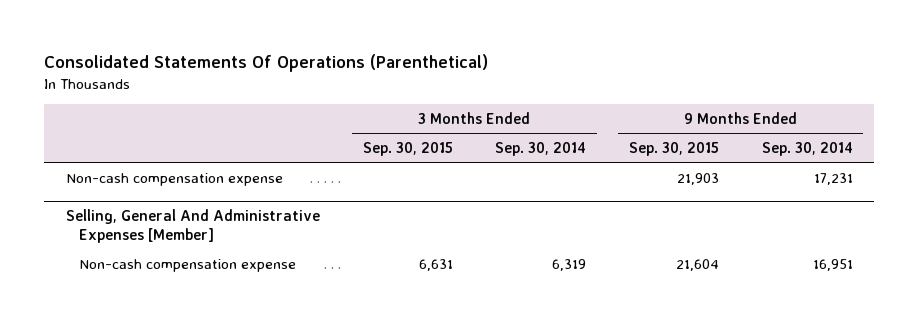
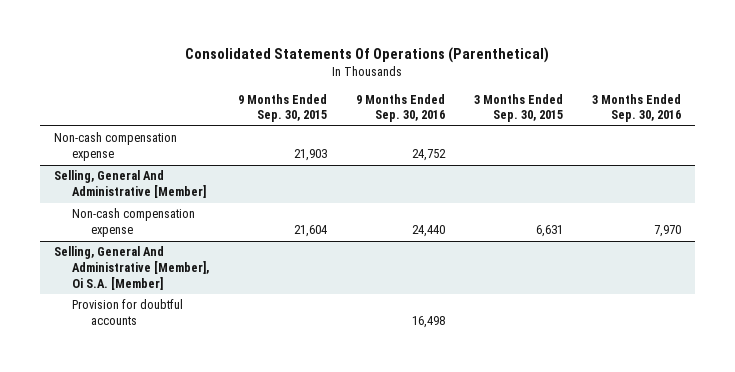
- | 3 Months Ended Sep. 30, 2015 | 3 Months Ended Sep. 30, 2014 | 9 Months Ended Sep. 30, 2015 | 9 Months Ended Sep. 30, 2014
+ | 9 Months Ended Sep. 30, 2015 | 9 Months Ended Sep. 30, 2016 | 3 Months Ended Sep. 30, 2015 | 3 Months Ended Sep. 30, 2016
- Selling, General And Administrative Expenses [Member]
+ Selling, General And Administrative [Member]
+ Selling, General And Administrative [Member], Oi S.A. [Member]
+ Provision for doubtful accounts | | 16,498 | |

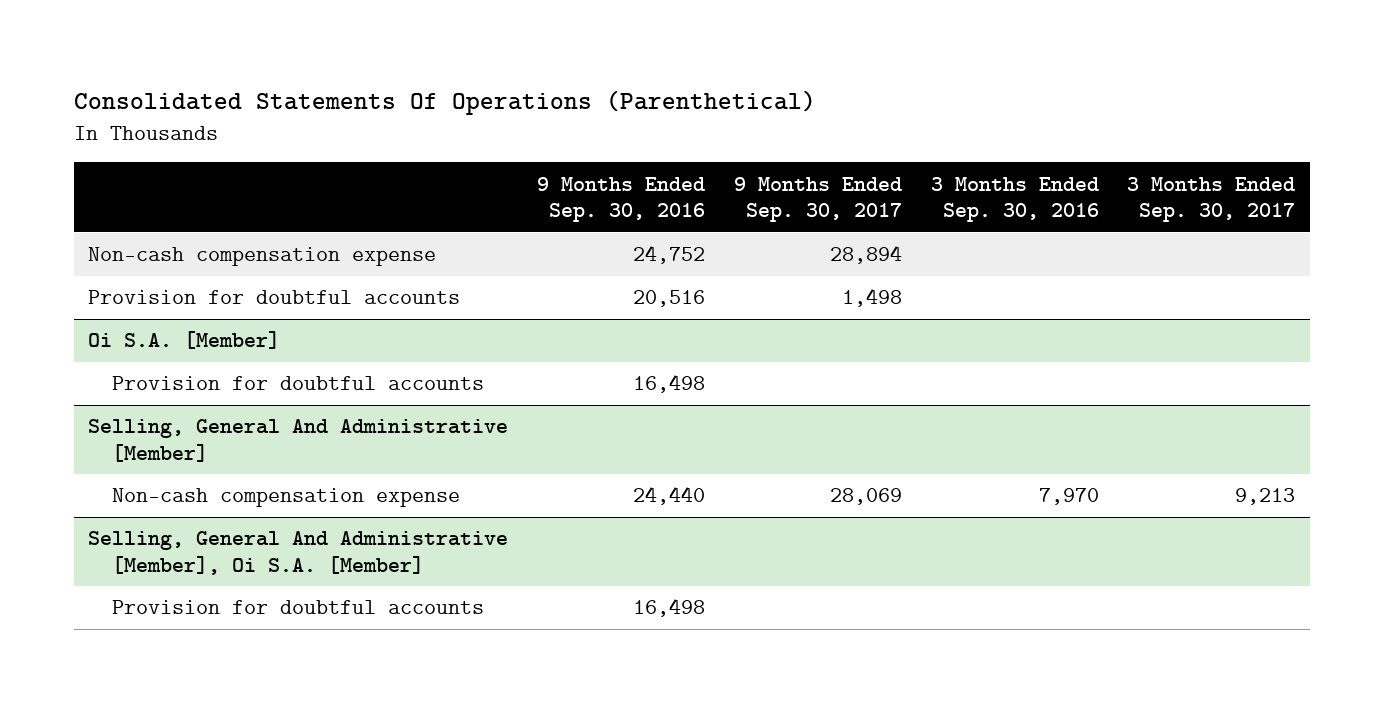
- | 9 Months Ended Sep. 30, 2015 | 9 Months Ended Sep. 30, 2016 | 3 Months Ended Sep. 30, 2015 | 3 Months Ended Sep. 30, 2016
+ | 9 Months Ended Sep. 30, 2016 | 9 Months Ended Sep. 30, 2017 | 3 Months Ended Sep. 30, 2016 | 3 Months Ended Sep. 30, 2017
+ Provision for doubtful accounts | 20,516 | 1,498 | |
+ Oi S.A. [Member]
+ Provision for doubtful accounts | 16,498 | | |

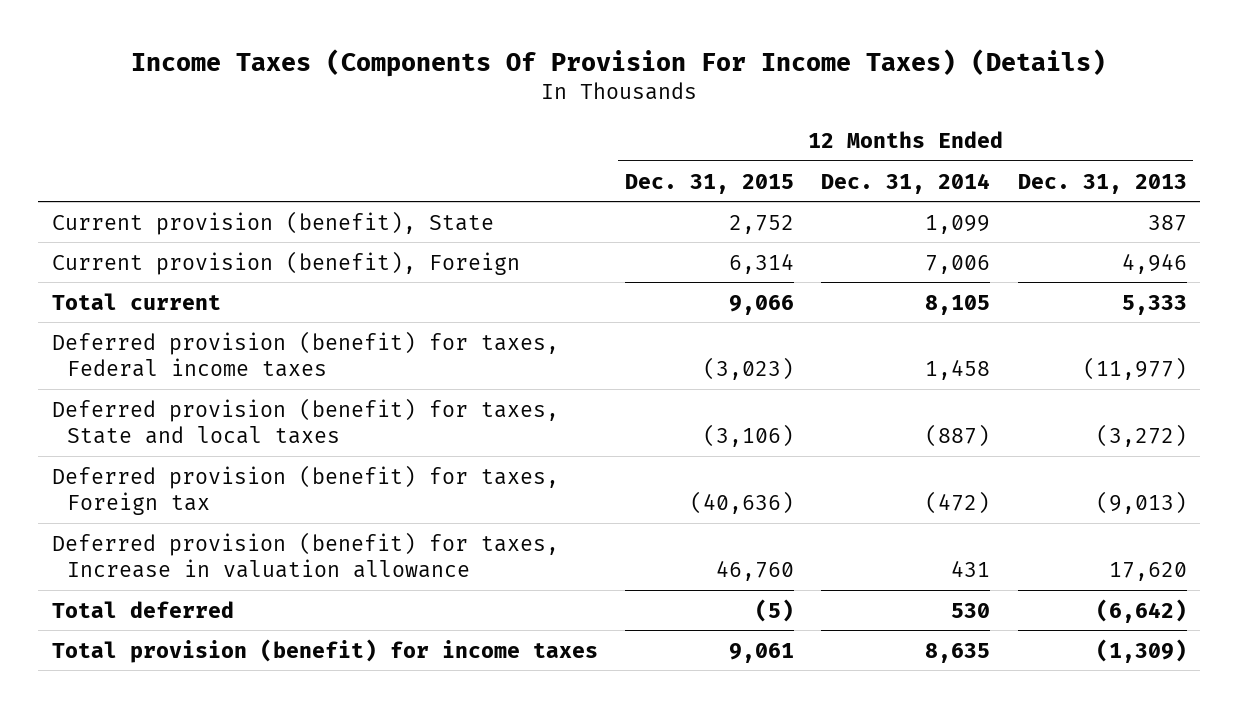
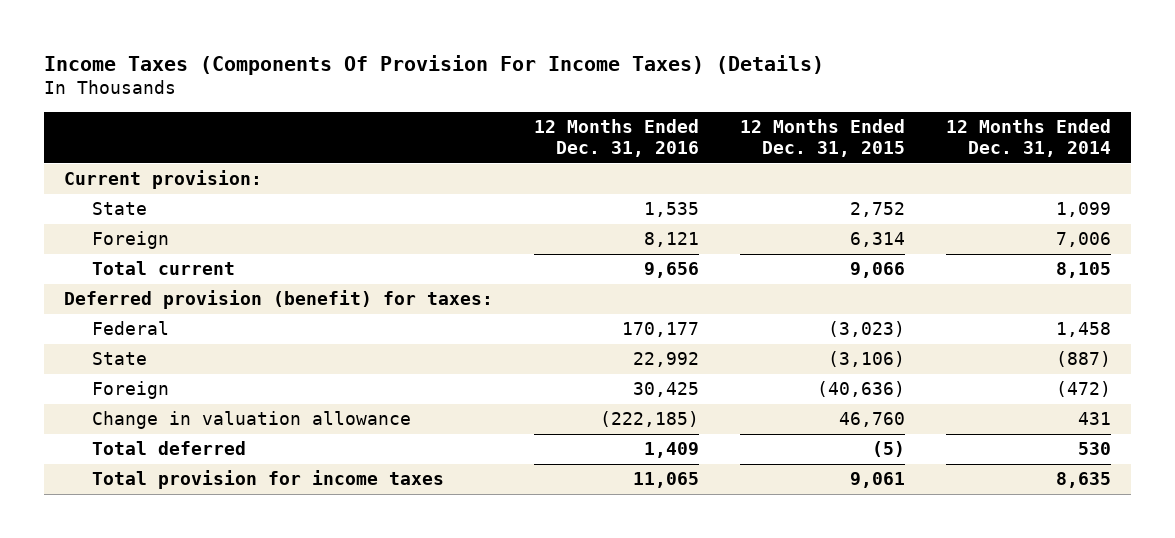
- | 12 Months Ended Dec. 31, 2015 | 12 Months Ended Dec. 31, 2014 | 12 Months Ended Dec. 31, 2013
+ | 12 Months Ended Dec. 31, 2016 | 12 Months Ended Dec. 31, 2015 | 12 Months Ended Dec. 31, 2014
- Current provision (benefit), State | 2,752 | 1,099 | 387
- Current provision (benefit), Foreign | 6,314 | 7,006 | 4,946
+ Current provision:
+ State | 1,535 | 2,752 | 1,099
+ Foreign | 8,121 | 6,314 | 7,006
- Deferred provision (benefit) for taxes, Federal income taxes | (3,023) | 1,458 | (11,977)
- Deferred provision (benefit) for taxes, State and local taxes | (3,106) | (887) | (3,272)
- Deferred provision (benefit) for taxes, Foreign tax | (40,636) | (472) | (9,013)
- Deferred provision (benefit) for taxes, Increase in valuation allowance | 46,760 | 431 | 17,620
+ Deferred provision (benefit) for taxes:
+ Federal | 170,177 | (3,023) | 1,458
+ State | 22,992 | (3,106) | (887)
+ Foreign | 30,425 | (40,636) | (472)
+ Change in valuation allowance | (222,185) | 46,760 | 431
- Total provision (benefit) for income taxes | 9,061 | 8,635 | (1,309)
+ Total provision for income taxes | 11,065 | 9,061 | 8,635

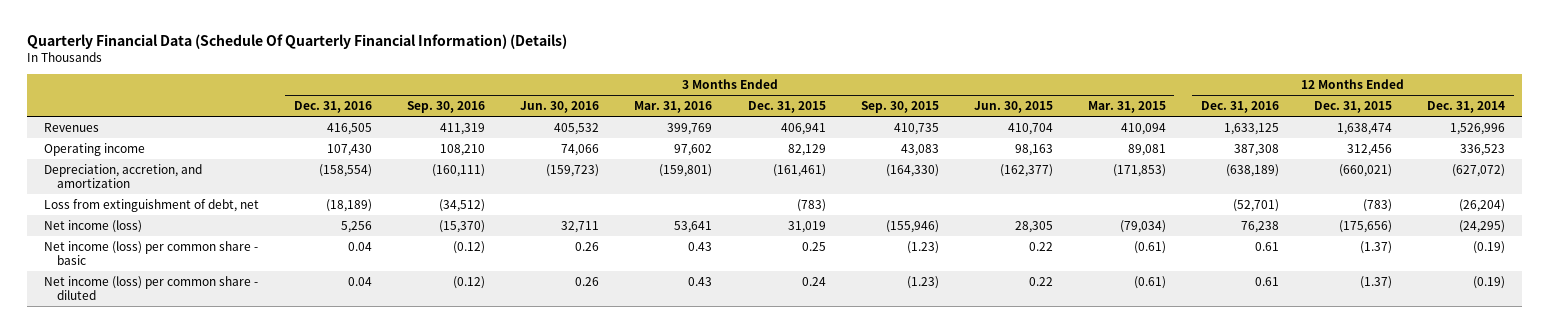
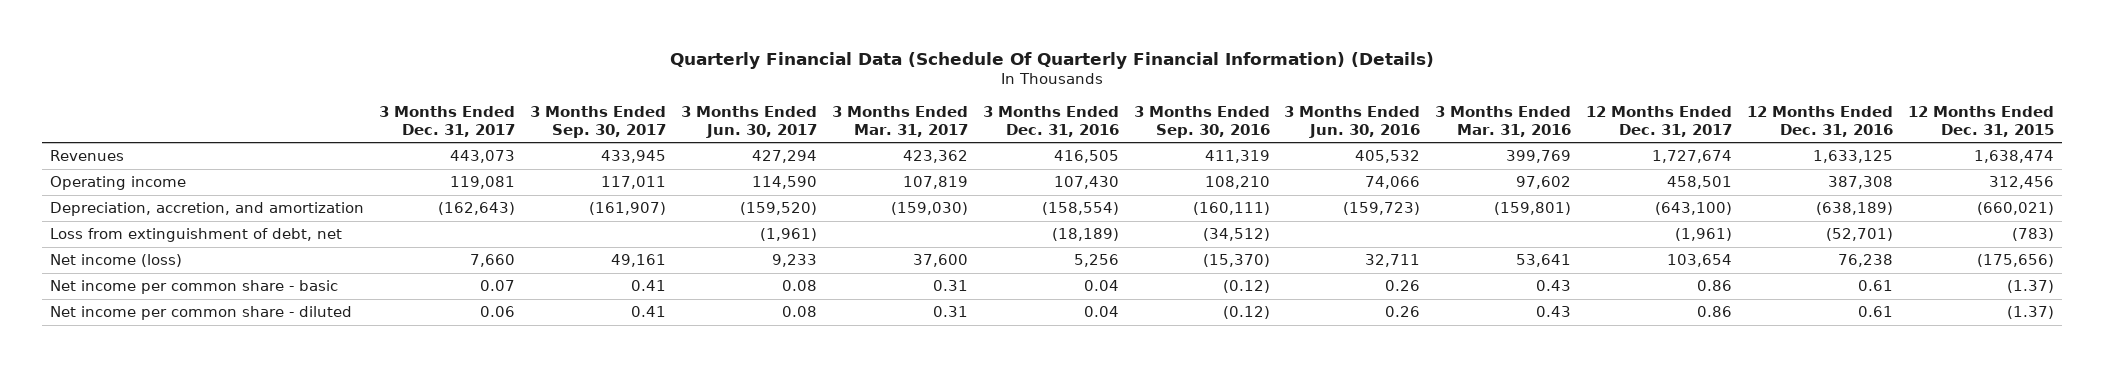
- | 3 Months Ended Dec. 31, 2016 | 3 Months Ended Sep. 30, 2016 | 3 Months Ended Jun. 30, 2016 | 3 Months Ended Mar. 31, 2016 | 3 Months Ended Dec. 31, 2015 | 3 Months Ended Sep. 30, 2015 | 3 Months Ended Jun. 30, 2015 | 3 Months Ended Mar. 31, 2015 | 12 Months Ended Dec. 31, 2016 | 12 Months Ended Dec. 31, 2015 | 12 Months Ended Dec. 31, 2014
+ | 3 Months Ended Dec. 31, 2017 | 3 Months Ended Sep. 30, 2017 | 3 Months Ended Jun. 30, 2017 | 3 Months Ended Mar. 31, 2017 | 3 Months Ended Dec. 31, 2016 | 3 Months Ended Sep. 30, 2016 | 3 Months Ended Jun. 30, 2016 | 3 Months Ended Mar. 31, 2016 | 12 Months Ended Dec. 31, 2017 | 12 Months Ended Dec. 31, 2016 | 12 Months Ended Dec. 31, 2015
- Net income (loss) per common share - basic | 0.04 | (0.12) | 0.26 | 0.43 | 0.25 | (1.23) | 0.22 | (0.61) | 0.61 | (1.37) | (0.19)
- Net income (loss) per common share - diluted | 0.04 | (0.12) | 0.26 | 0.43 | 0.24 | (1.23) | 0.22 | (0.61) | 0.61 | (1.37) | (0.19)
+ Net income per common share - basic | 0.07 | 0.41 | 0.08 | 0.31 | 0.04 | (0.12) | 0.26 | 0.43 | 0.86 | 0.61 | (1.37)
+ Net income per common share - diluted | 0.06 | 0.41 | 0.08 | 0.31 | 0.04 | (0.12) | 0.26 | 0.43 | 0.86 | 0.61 | (1.37)

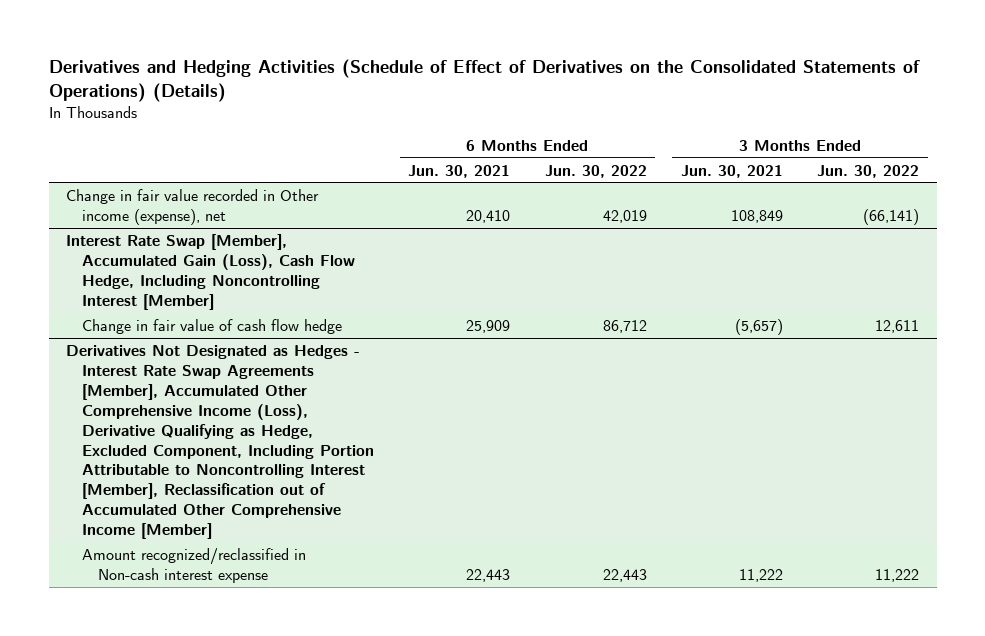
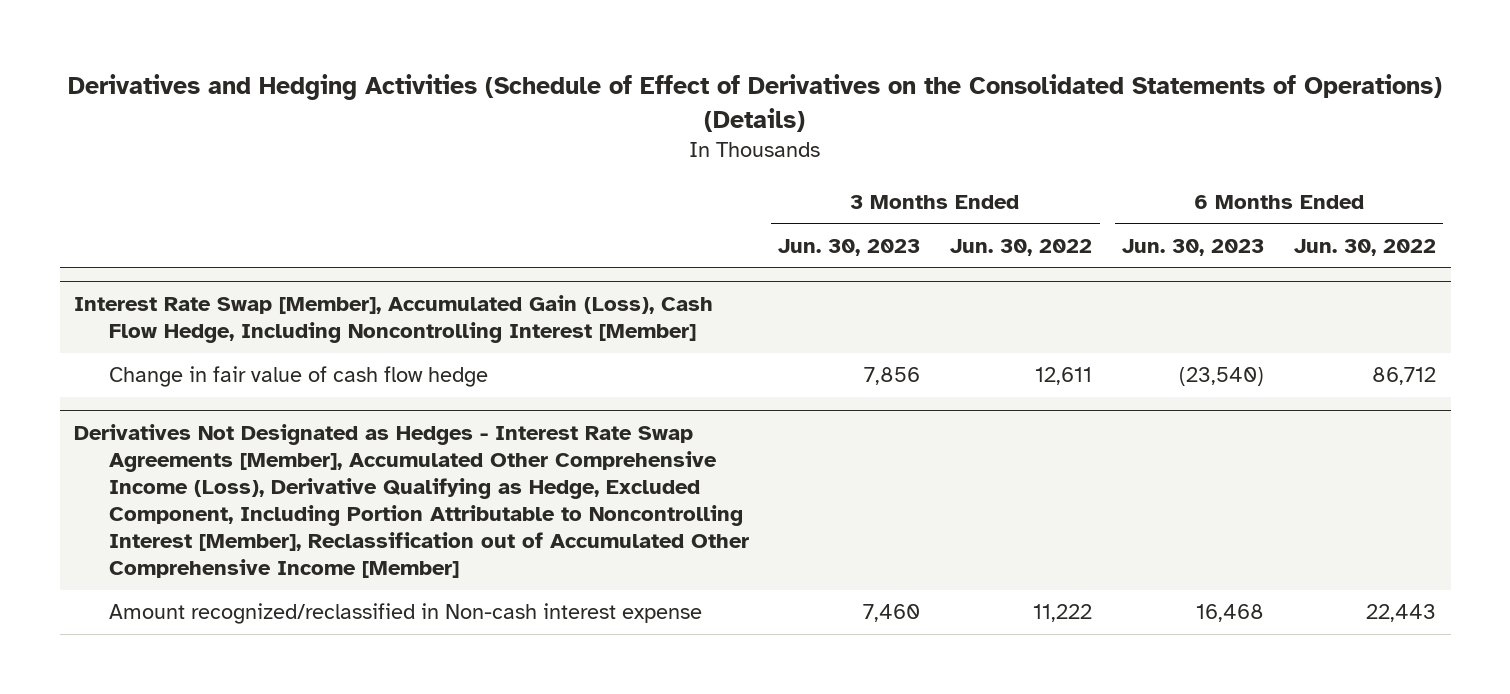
- | 6 Months Ended Jun. 30, 2021 | 6 Months Ended Jun. 30, 2022 | 3 Months Ended Jun. 30, 2021 | 3 Months Ended Jun. 30, 2022
+ | 3 Months Ended Jun. 30, 2023 | 3 Months Ended Jun. 30, 2022 | 6 Months Ended Jun. 30, 2023 | 6 Months Ended Jun. 30, 2022
- Change in fair value recorded in Other income (expense), net | 20,410 | 42,019 | 108,849 | (66,141)

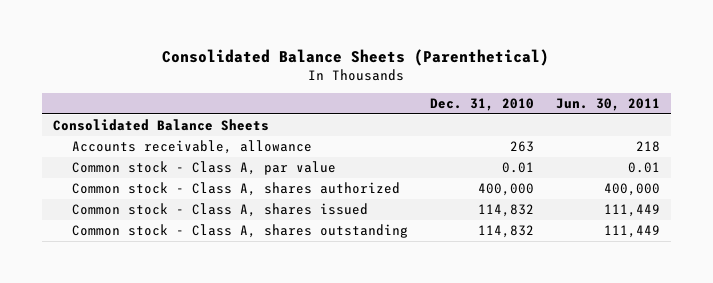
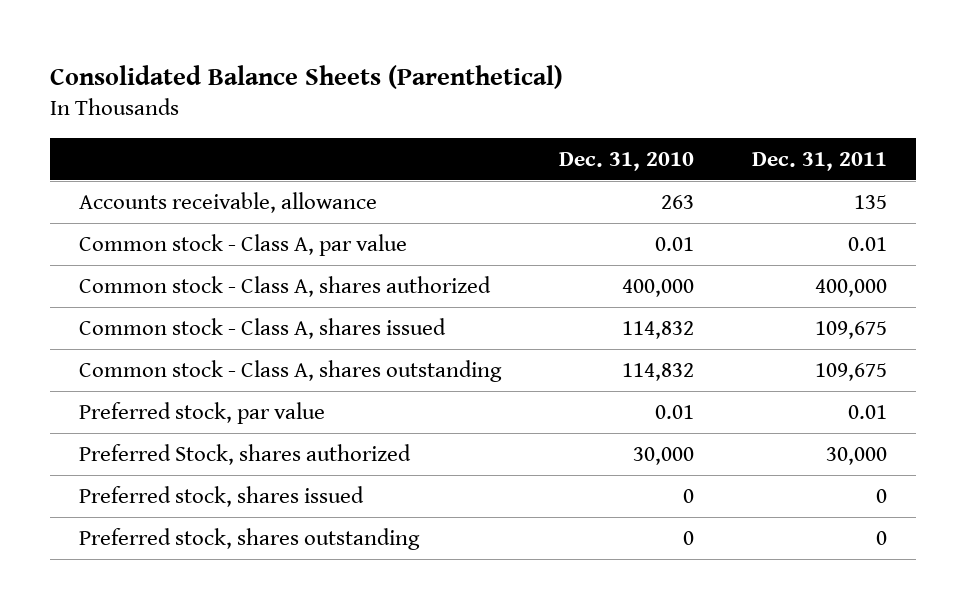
- | Dec. 31, 2010 | Jun. 30, 2011
+ | Dec. 31, 2010 | Dec. 31, 2011
- Consolidated Balance Sheets
+ Preferred stock, par value | 0.01 | 0.01
+ Preferred Stock, shares authorized | 30,000 | 30,000
+ Preferred stock, shares issued | 0 | 0
+ Preferred stock, shares outstanding | 0 | 0

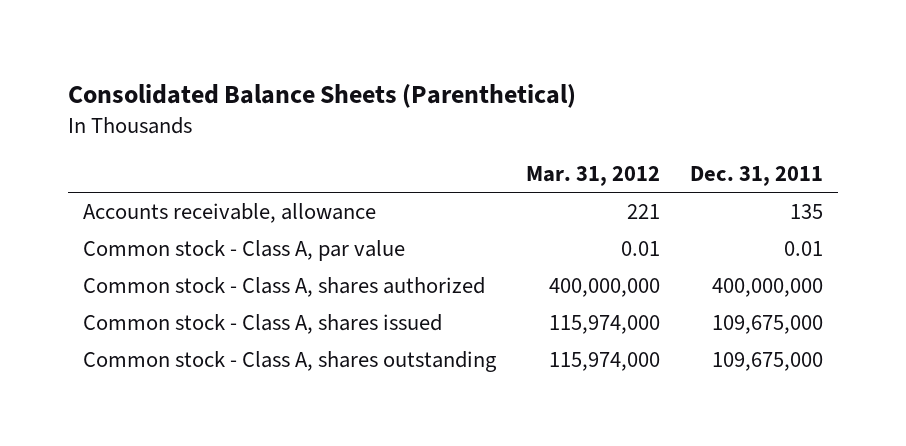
- | Dec. 31, 2010 | Dec. 31, 2011
+ | Mar. 31, 2012 | Dec. 31, 2011
- Common stock - Class A, shares authorized | 400,000 | 400,000
- Common stock - Class A, shares issued | 114,832 | 109,675
- Common stock - Class A, shares outstanding | 114,832 | 109,675
- Preferred stock, par value | 0.01 | 0.01
- Preferred Stock, shares authorized | 30,000 | 30,000
- Preferred stock, shares issued | 0 | 0
- Preferred stock, shares outstanding | 0 | 0
+ Common stock - Class A, shares authorized | 400,000,000 | 400,000,000
+ Common stock - Class A, shares issued | 115,974,000 | 109,675,000
+ Common stock - Class A, shares outstanding | 115,974,000 | 109,675,000

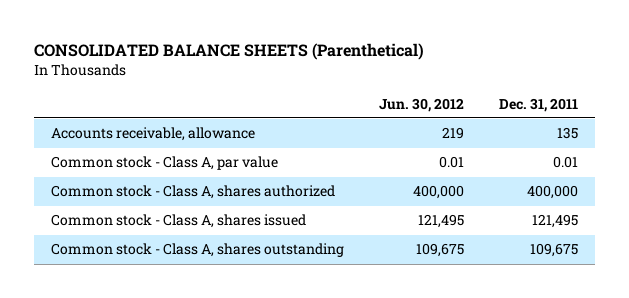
- Consolidated Balance Sheets (Parenthetical)
+ CONSOLIDATED BALANCE SHEETS (Parenthetical)
- | Mar. 31, 2012 | Dec. 31, 2011
+ | Jun. 30, 2012 | Dec. 31, 2011
- Common stock - Class A, shares authorized | 400,000,000 | 400,000,000
- Common stock - Class A, shares issued | 115,974,000 | 109,675,000
- Common stock - Class A, shares outstanding | 115,974,000 | 109,675,000
+ Common stock - Class A, shares authorized | 400,000 | 400,000
+ Common stock - Class A, shares issued | 121,495 | 121,495
+ Common stock - Class A, shares outstanding | 109,675 | 109,675

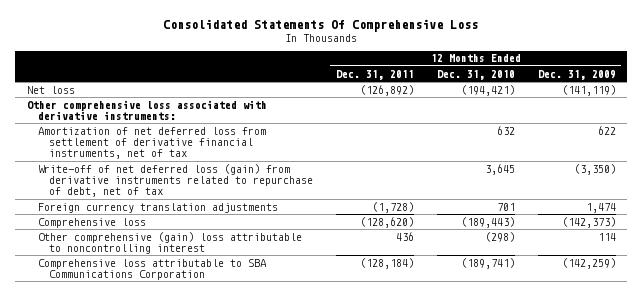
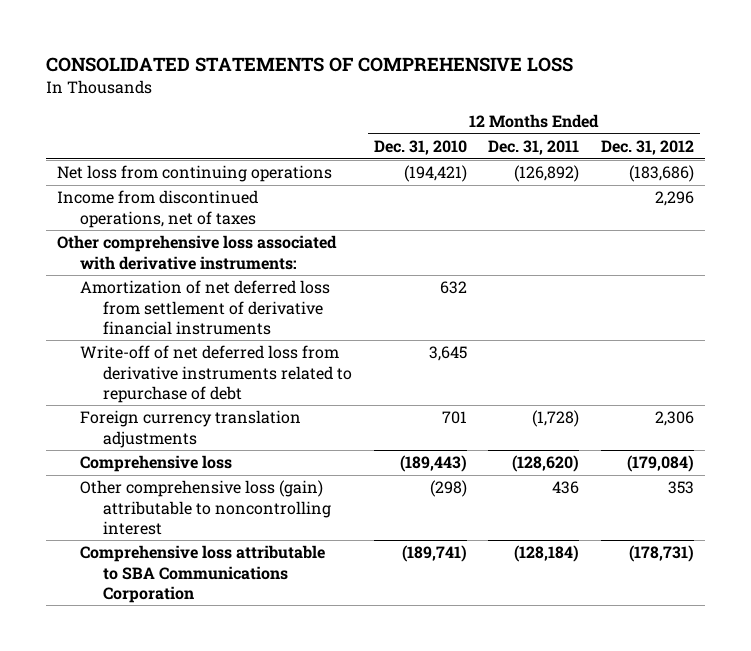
- Consolidated Statements Of Comprehensive Loss
+ CONSOLIDATED STATEMENTS OF COMPREHENSIVE LOSS
- | 12 Months Ended Dec. 31, 2011 | 12 Months Ended Dec. 31, 2010 | 12 Months Ended Dec. 31, 2009
+ | 12 Months Ended Dec. 31, 2010 | 12 Months Ended Dec. 31, 2011 | 12 Months Ended Dec. 31, 2012
- Net loss | (126,892) | (194,421) | (141,119)
+ Net loss from continuing operations | (194,421) | (126,892) | (183,686)
+ Income from discontinued operations, net of taxes | | | 2,296
- Amortization of net deferred loss from settlement of derivative financial instruments, net of tax | | 632 | 622
- Write-off of net deferred loss (gain) from derivative instruments related to repurchase of debt, net of tax | | 3,645 | (3,350)
+ Amortization of net deferred loss from settlement of derivative financial instruments | 632 | |
+ Write-off of net deferred loss from derivative instruments related to repurchase of debt | 3,645 | |
- Other comprehensive (gain) loss attributable to noncontrolling interest | 436 | (298) | 114
+ Other comprehensive loss (gain) attributable to noncontrolling interest | (298) | 436 | 353

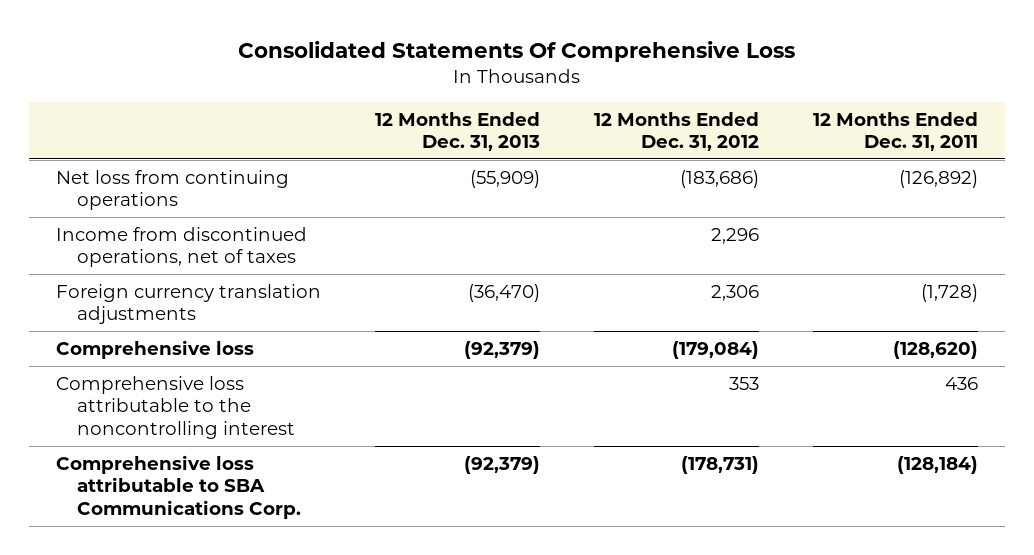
- CONSOLIDATED STATEMENTS OF COMPREHENSIVE LOSS
+ Consolidated Statements Of Comprehensive Loss
- | 12 Months Ended Dec. 31, 2010 | 12 Months Ended Dec. 31, 2011 | 12 Months Ended Dec. 31, 2012
+ | 12 Months Ended Dec. 31, 2013 | 12 Months Ended Dec. 31, 2012 | 12 Months Ended Dec. 31, 2011
- Other comprehensive loss associated with derivative instruments:
- Amortization of net deferred loss from settlement of derivative financial instruments | 632 | |
- Write-off of net deferred loss from derivative instruments related to repurchase of debt | 3,645 | |
- Other comprehensive loss (gain) attributable to noncontrolling interest | (298) | 436 | 353
- Comprehensive loss attributable to SBA Communications Corporation | (189,741) | (128,184) | (178,731)
+ Comprehensive loss attributable to the noncontrolling interest | | 353 | 436
+ Comprehensive loss attributable to SBA Communications Corp. | (92,379) | (178,731) | (128,184)

